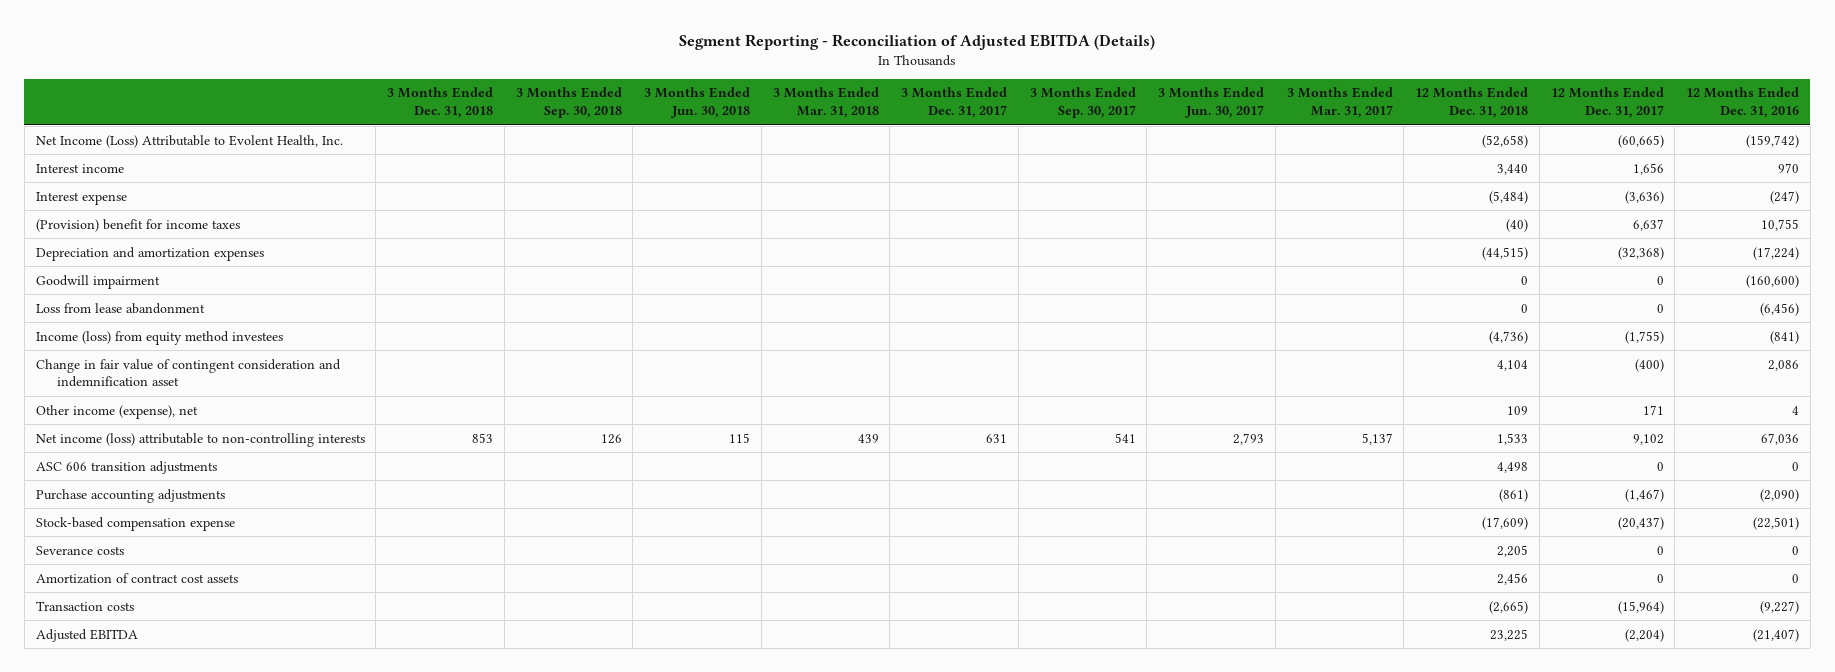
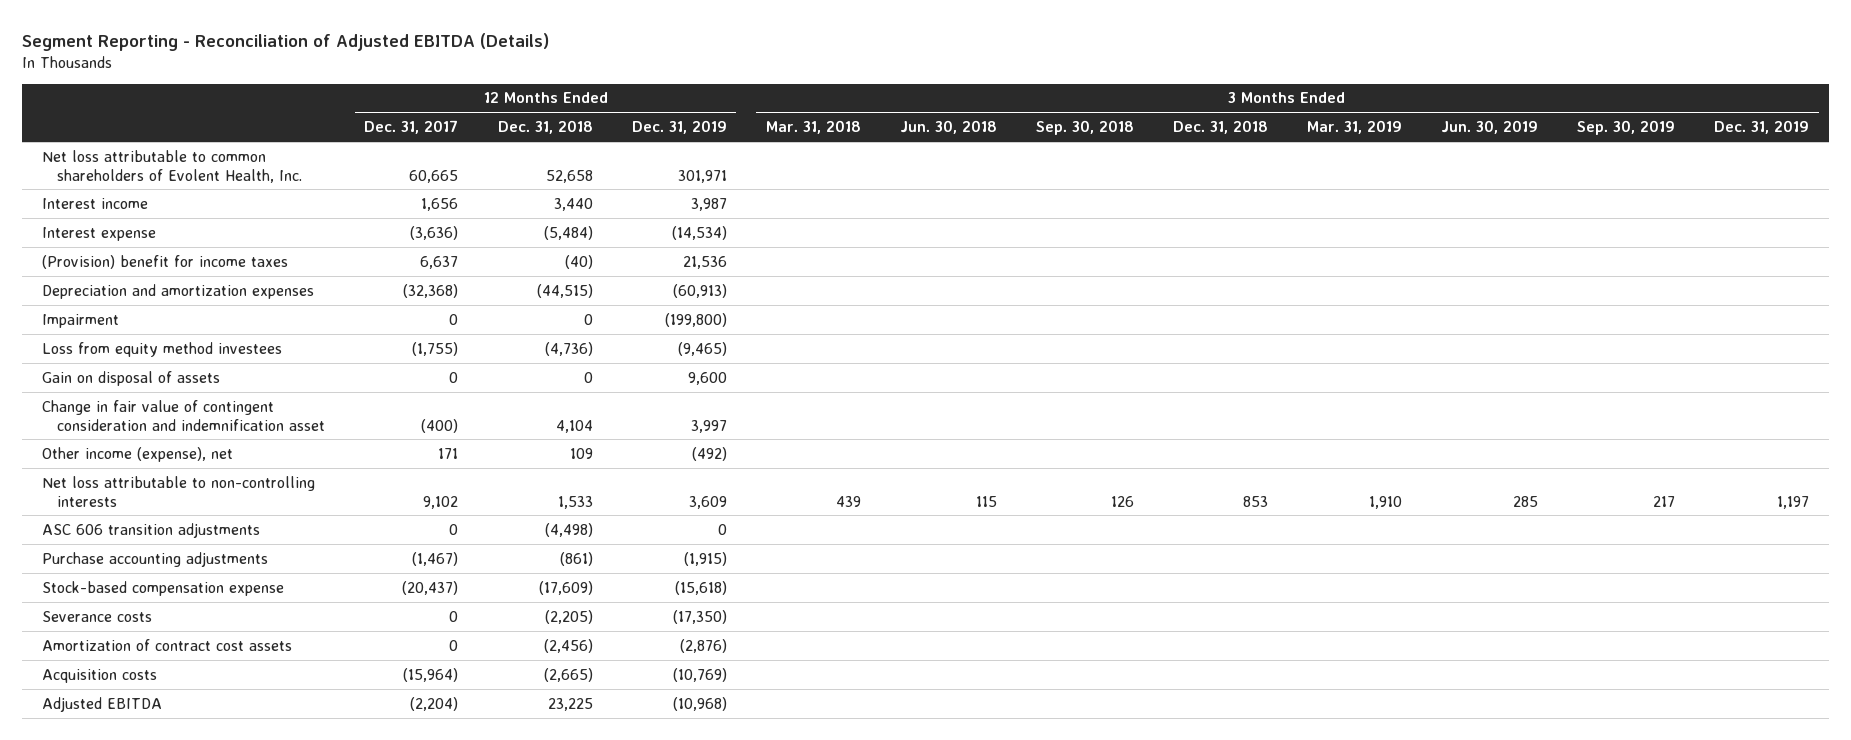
- | 3 Months Ended Dec. 31, 2018 | 3 Months Ended Sep. 30, 2018 | 3 Months Ended Jun. 30, 2018 | 3 Months Ended Mar. 31, 2018 | 3 Months Ended Dec. 31, 2017 | 3 Months Ended Sep. 30, 2017 | 3 Months Ended Jun. 30, 2017 | 3 Months Ended Mar. 31, 2017 | 12 Months Ended Dec. 31, 2018 | 12 Months Ended Dec. 31, 2017 | 12 Months Ended Dec. 31, 2016
+ | 12 Months Ended Dec. 31, 2017 | 12 Months Ended Dec. 31, 2018 | 12 Months Ended Dec. 31, 2019 | 3 Months Ended Mar. 31, 2018 | 3 Months Ended Jun. 30, 2018 | 3 Months Ended Sep. 30, 2018 | 3 Months Ended Dec. 31, 2018 | 3 Months Ended Mar. 31, 2019 | 3 Months Ended Jun. 30, 2019 | 3 Months Ended Sep. 30, 2019 | 3 Months Ended Dec. 31, 2019
- Net Income (Loss) Attributable to Evolent Health, Inc. | | | | | | | | | (52,658) | (60,665) | (159,742)
+ Net loss attributable to common shareholders of Evolent Health, Inc. | 60,665 | 52,658 | 301,971 | | | | | | | |
- Goodwill impairment | | | | | | | | | 0 | 0 | (160,600)
- Loss from lease abandonment | | | | | | | | | 0 | 0 | (6,456)
- Income (loss) from equity method investees | | | | | | | | | (4,736) | (1,755) | (841)
+ Impairment | 0 | 0 | (199,800) | | | | | | | |
+ Loss from equity method investees | (1,755) | (4,736) | (9,465) | | | | | | | |
+ Gain on disposal of assets | 0 | 0 | 9,600 | | | | | | | |
- Net income (loss) attributable to non-controlling interests | 853 | 126 | 115 | 439 | 631 | 541 | 2,793 | 5,137 | 1,533 | 9,102 | 67,036
- ASC 606 transition adjustments | | | | | | | | | 4,498 | 0 | 0
+ Net loss attributable to non-controlling interests | 9,102 | 1,533 | 3,609 | 439 | 115 | 126 | 853 | 1,910 | 285 | 217 | 1,197
+ ASC 606 transition adjustments | 0 | (4,498) | 0 | | | | | | | |
- Severance costs | | | | | | | | | 2,205 | 0 | 0
- Amortization of contract cost assets | | | | | | | | | 2,456 | 0 | 0
- Transaction costs | | | | | | | | | (2,665) | (15,964) | (9,227)
+ Severance costs | 0 | (2,205) | (17,350) | | | | | | | |
+ Amortization of contract cost assets | 0 | (2,456) | (2,876) | | | | | | | |
+ Acquisition costs | (15,964) | (2,665) | (10,769) | | | | | | | |

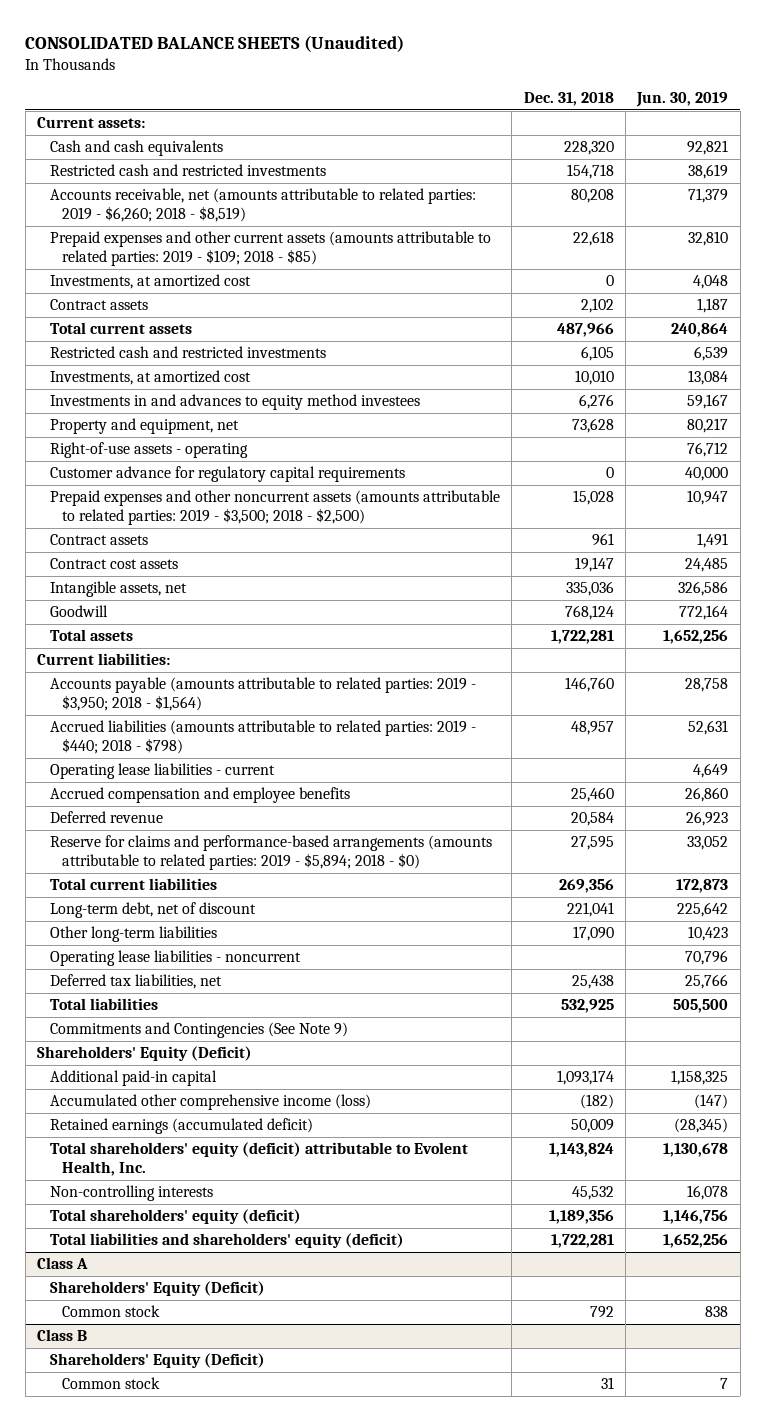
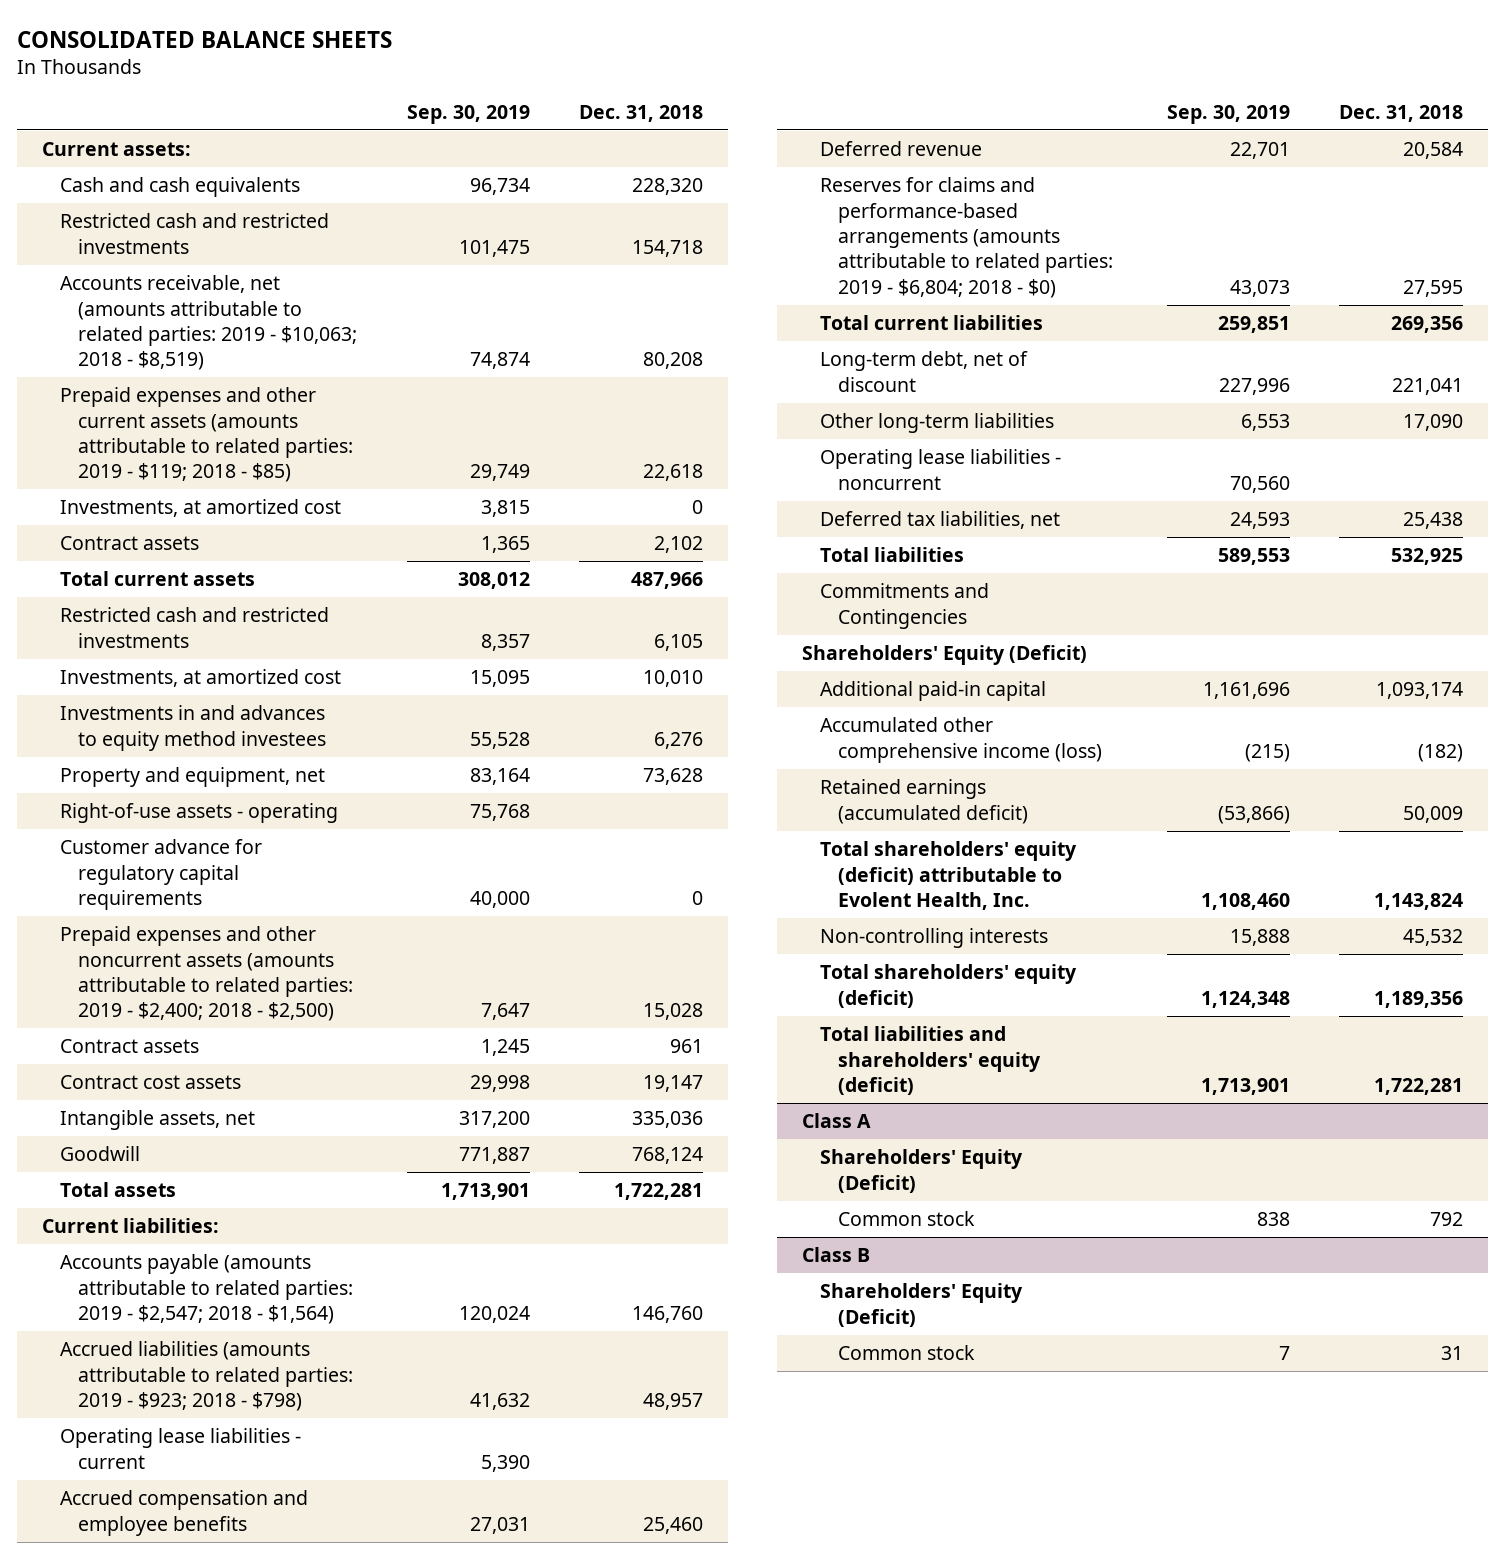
- CONSOLIDATED BALANCE SHEETS (Unaudited)
+ CONSOLIDATED BALANCE SHEETS
- | Dec. 31, 2018 | Jun. 30, 2019
+ | Sep. 30, 2019 | Dec. 31, 2018
- Accounts receivable, net (amounts attributable to related parties: 2019 - $6,260; 2018 - $8,519) | 80,208 | 71,379
- Prepaid expenses and other current assets (amounts attributable to related parties: 2019 - $109; 2018 - $85) | 22,618 | 32,810
+ Accounts receivable, net (amounts attributable to related parties: 2019 - $10,063; 2018 - $8,519) | 74,874 | 80,208
+ Prepaid expenses and other current assets (amounts attributable to related parties: 2019 - $119; 2018 - $85) | 29,749 | 22,618
- Prepaid expenses and other noncurrent assets (amounts attributable to related parties: 2019 - $3,500; 2018 - $2,500) | 15,028 | 10,947
+ Prepaid expenses and other noncurrent assets (amounts attributable to related parties: 2019 - $2,400; 2018 - $2,500) | 7,647 | 15,028
- Accounts payable (amounts attributable to related parties: 2019 - $3,950; 2018 - $1,564) | 146,760 | 28,758
- Accrued liabilities (amounts attributable to related parties: 2019 - $440; 2018 - $798) | 48,957 | 52,631
+ Accounts payable (amounts attributable to related parties: 2019 - $2,547; 2018 - $1,564) | 120,024 | 146,760
+ Accrued liabilities (amounts attributable to related parties: 2019 - $923; 2018 - $798) | 41,632 | 48,957
- Reserve for claims and performance-based arrangements (amounts attributable to related parties: 2019 - $5,894; 2018 - $0) | 27,595 | 33,052
+ Reserves for claims and performance-based arrangements (amounts attributable to related parties: 2019 - $6,804; 2018 - $0) | 43,073 | 27,595
- Commitments and Contingencies (See Note 9)
+ Commitments and Contingencies

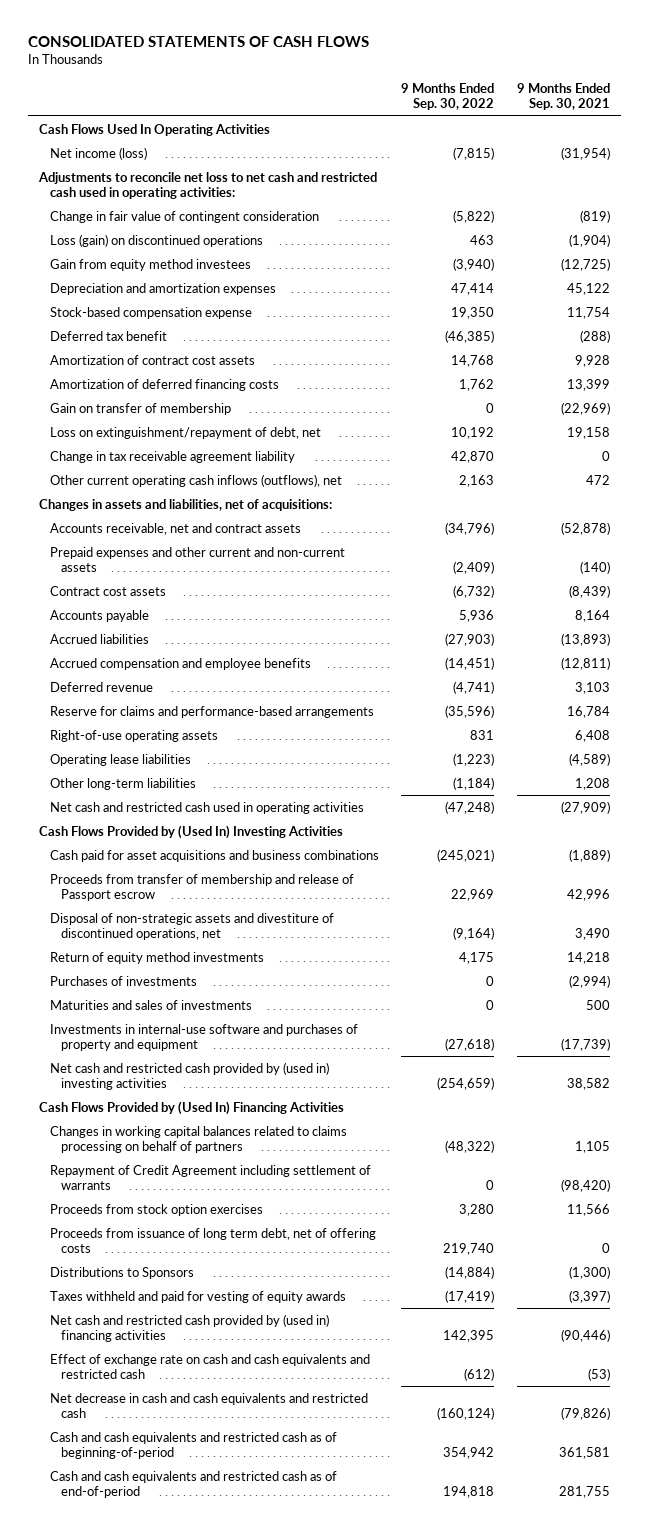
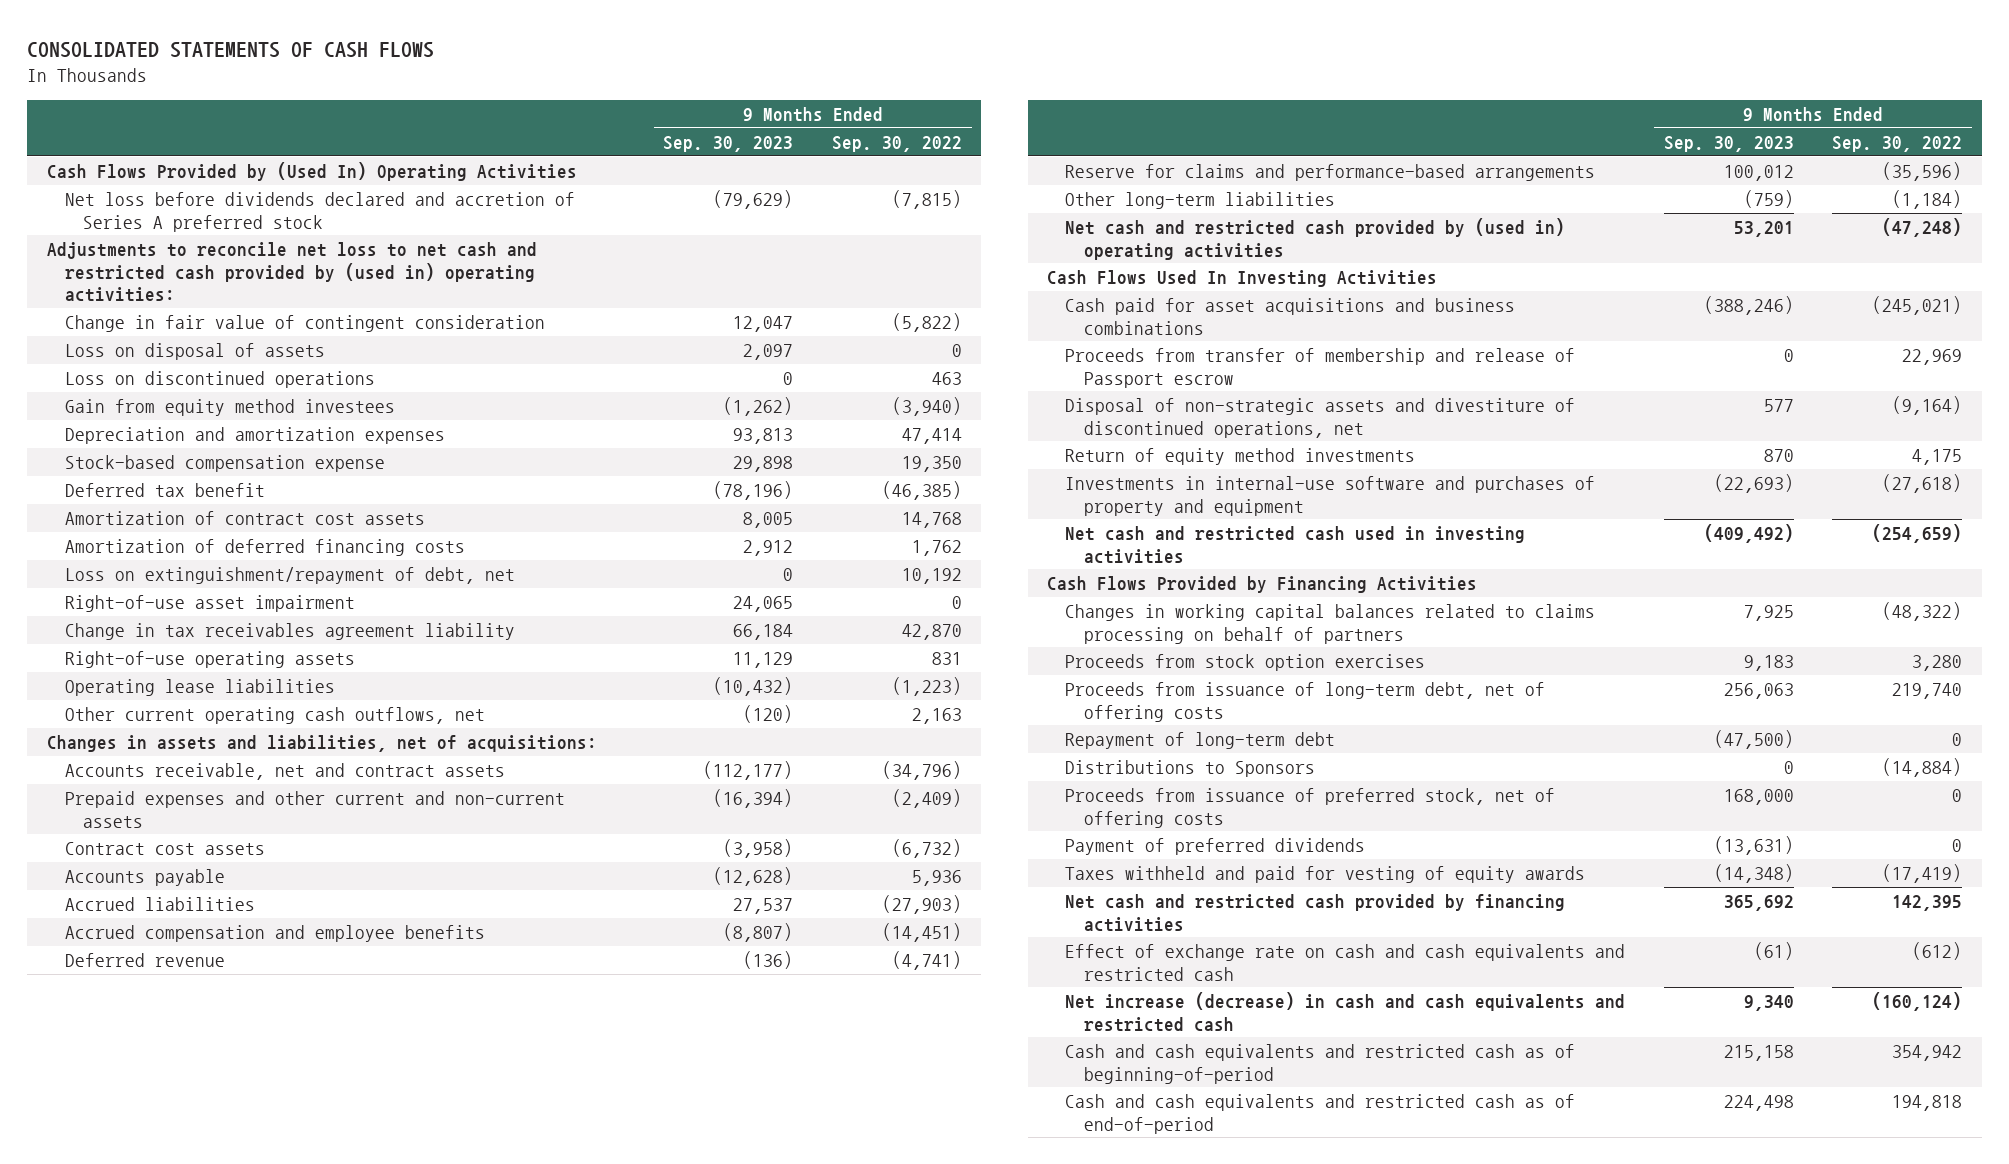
- | 9 Months Ended Sep. 30, 2022 | 9 Months Ended Sep. 30, 2021
+ | 9 Months Ended Sep. 30, 2023 | 9 Months Ended Sep. 30, 2022
- Cash Flows Used In Operating Activities
- Net income (loss) | (7,815) | (31,954)
- Adjustments to reconcile net loss to net cash and restricted cash used in operating activities:
+ Cash Flows Provided by (Used In) Operating Activities
+ Net loss before dividends declared and accretion of Series A preferred stock | (79,629) | (7,815)
+ Adjustments to reconcile net loss to net cash and restricted cash provided by (used in) operating activities:
- Loss (gain) on discontinued operations | 463 | (1,904)
+ Loss on disposal of assets | 2,097 | 0
+ Loss on discontinued operations | 0 | 463
- Gain on transfer of membership | 0 | (22,969)
- Change in tax receivable agreement liability | 42,870 | 0
- Other current operating cash inflows (outflows), net | 2,163 | 472
+ Right-of-use asset impairment | 24,065 | 0
+ Change in tax receivables agreement liability | 66,184 | 42,870
moved up: Right-of-use operating assets | 11,129 | 831
moved up: Operating lease liabilities | (10,432) | (1,223)
+ Other current operating cash outflows, net | (120) | 2,163
- Net cash and restricted cash used in operating activities | (47,248) | (27,909)
- Cash Flows Provided by (Used In) Investing Activities
+ Net cash and restricted cash provided by (used in) operating activities | 53,201 | (47,248)
+ Cash Flows Used In Investing Activities
- Purchases of investments | 0 | (2,994)
- Maturities and sales of investments | 0 | 500
- Net cash and restricted cash provided by (used in) investing activities | (254,659) | 38,582
- Cash Flows Provided by (Used In) Financing Activities
+ Net cash and restricted cash used in investing activities | (409,492) | (254,659)
+ Cash Flows Provided by Financing Activities
- Repayment of Credit Agreement including settlement of warrants | 0 | (98,420)
- Proceeds from issuance of long term debt, net of offering costs | 219,740 | 0
+ Proceeds from issuance of long-term debt, net of offering costs | 256,063 | 219,740
+ Repayment of long-term debt | (47,500) | 0
+ Proceeds from issuance of preferred stock, net of offering costs | 168,000 | 0
+ Payment of preferred dividends | (13,631) | 0
- Net cash and restricted cash provided by (used in) financing activities | 142,395 | (90,446)
+ Net cash and restricted cash provided by financing activities | 365,692 | 142,395
- Net decrease in cash and cash equivalents and restricted cash | (160,124) | (79,826)
+ Net increase (decrease) in cash and cash equivalents and restricted cash | 9,340 | (160,124)

